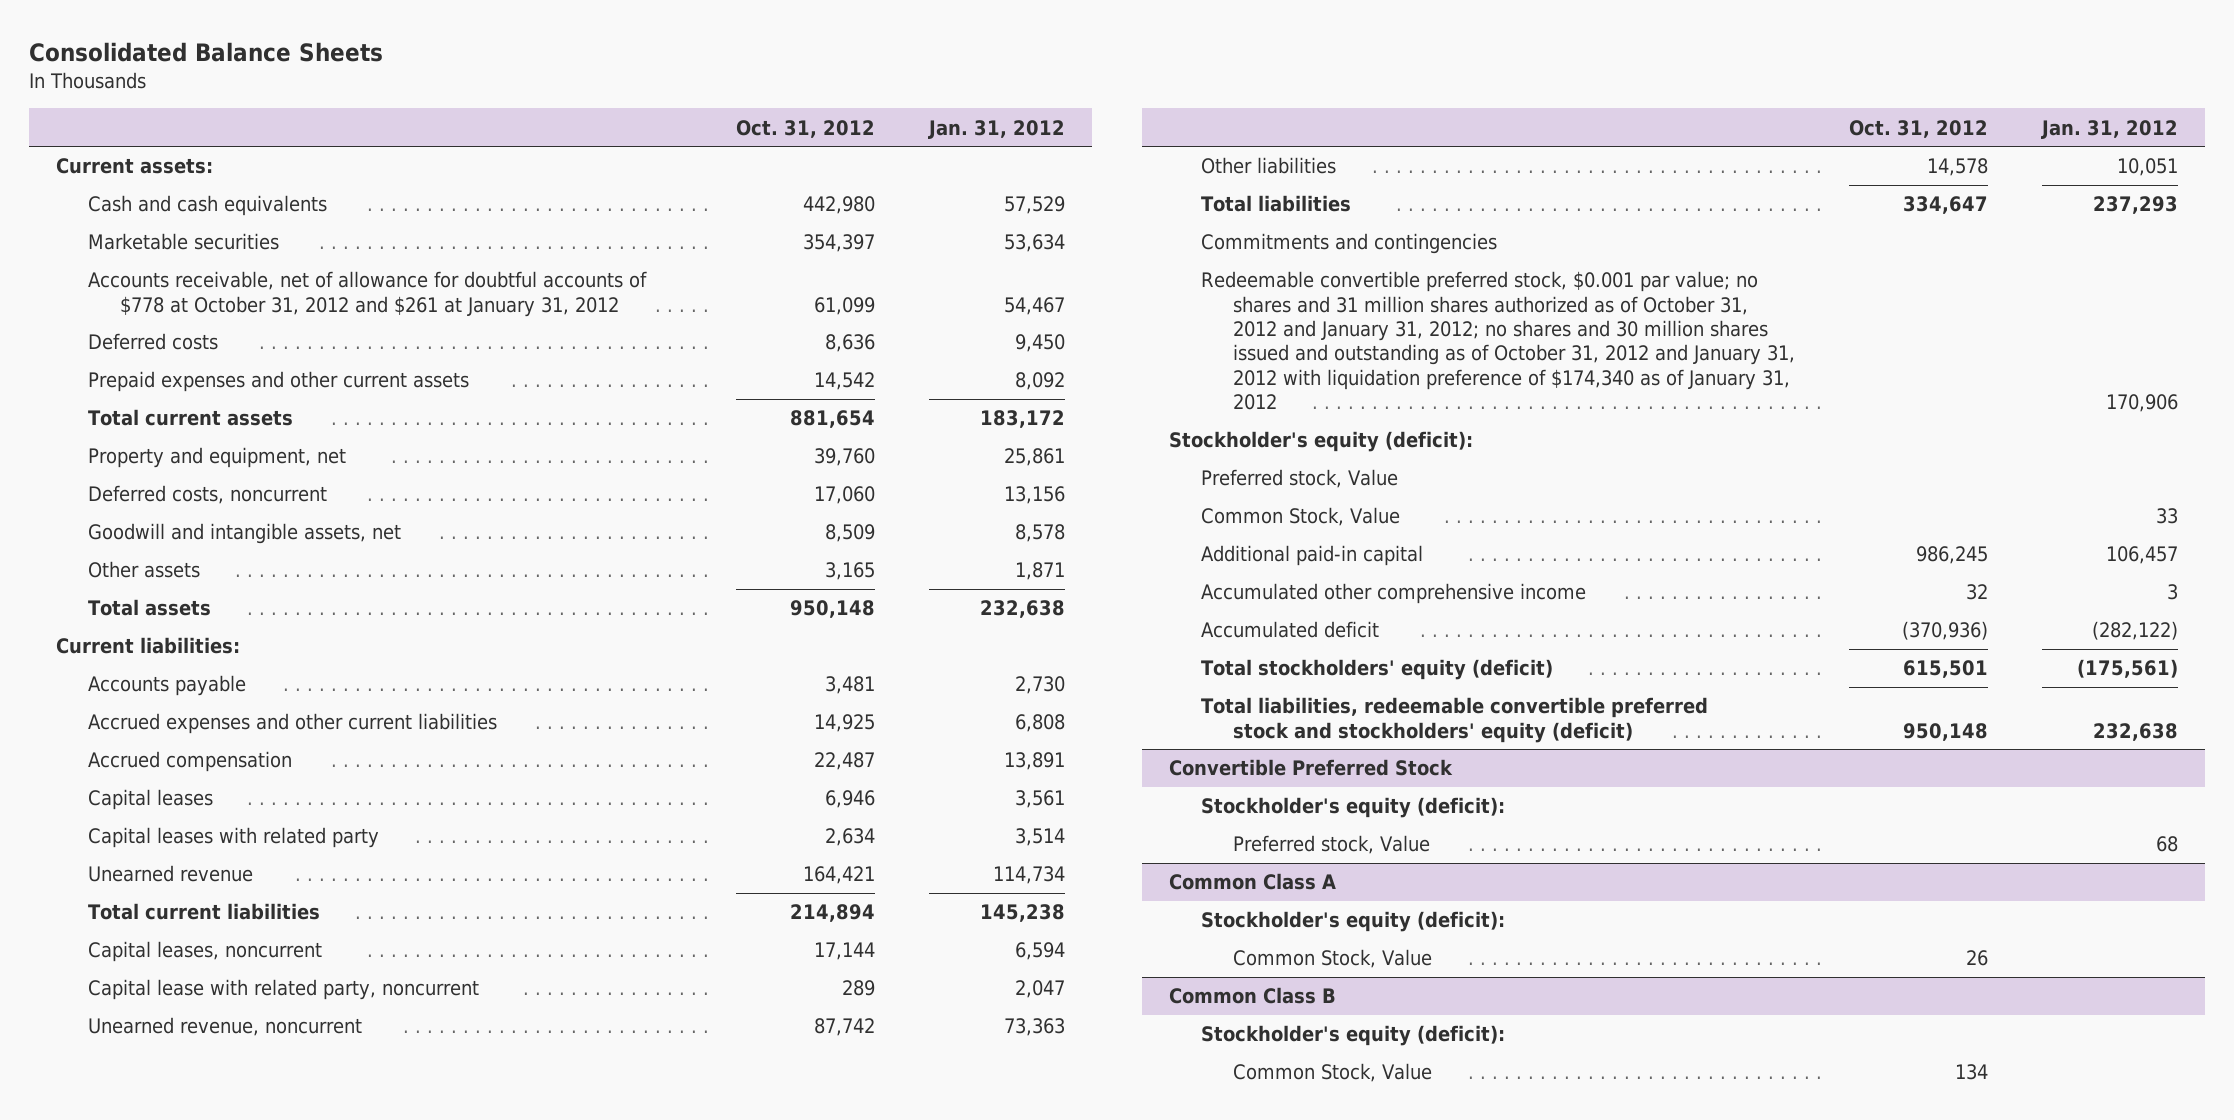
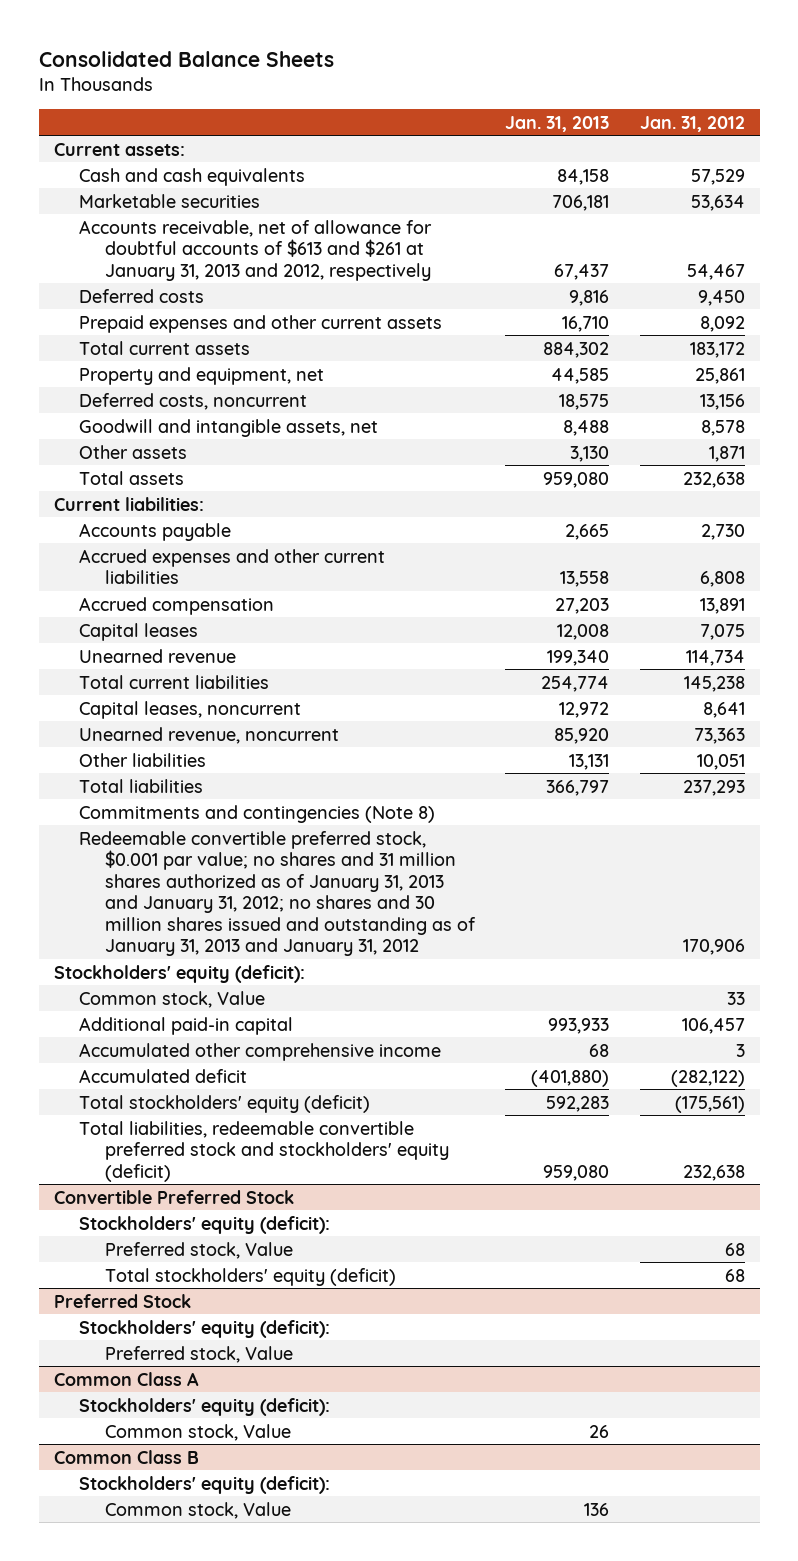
- | Oct. 31, 2012 | Jan. 31, 2012
+ | Jan. 31, 2013 | Jan. 31, 2012
- Accounts receivable, net of allowance for doubtful accounts of $778 at October 31, 2012 and $261 at January 31, 2012 | 61,099 | 54,467
+ Accounts receivable, net of allowance for doubtful accounts of $613 and $261 at January 31, 2013 and 2012, respectively | 67,437 | 54,467
- Capital leases | 6,946 | 3,561
- Capital leases with related party | 2,634 | 3,514
+ Capital leases | 12,008 | 7,075
- Capital leases, noncurrent | 17,144 | 6,594
- Capital lease with related party, noncurrent | 289 | 2,047
+ Capital leases, noncurrent | 12,972 | 8,641
- Commitments and contingencies
- Redeemable convertible preferred stock, $0.001 par value; no shares and 31 million shares authorized as of October 31, 2012 and January 31, 2012; no shares and 30 million shares issued and outstanding as of October 31, 2012 and January 31, 2012 with liquidation preference of $174,340 as of January 31, 2012 | | 170,906
- Stockholder's equity (deficit):
- Preferred stock, Value
- Common Stock, Value | | 33
+ Commitments and contingencies (Note 8)
+ Redeemable convertible preferred stock, $0.001 par value; no shares and 31 million shares authorized as of January 31, 2013 and January 31, 2012; no shares and 30 million shares issued and outstanding as of January 31, 2013 and January 31, 2012 | | 170,906
+ Stockholders' equity (deficit):
+ Common stock, Value | | 33
@ Convertible Preferred Stock
- Stockholder's equity (deficit):
+ Stockholders' equity (deficit):
+ Total stockholders' equity (deficit) | | 68
+ Preferred Stock
+ Stockholders' equity (deficit):
+ Preferred stock, Value
@ Common Class A
- Stockholder's equity (deficit):
- Common Stock, Value | 26 |
+ Stockholders' equity (deficit):
+ Common stock, Value | 26 |
@ Common Class B
- Stockholder's equity (deficit):
- Common Stock, Value | 134 |
+ Stockholders' equity (deficit):
+ Common stock, Value | 136 |

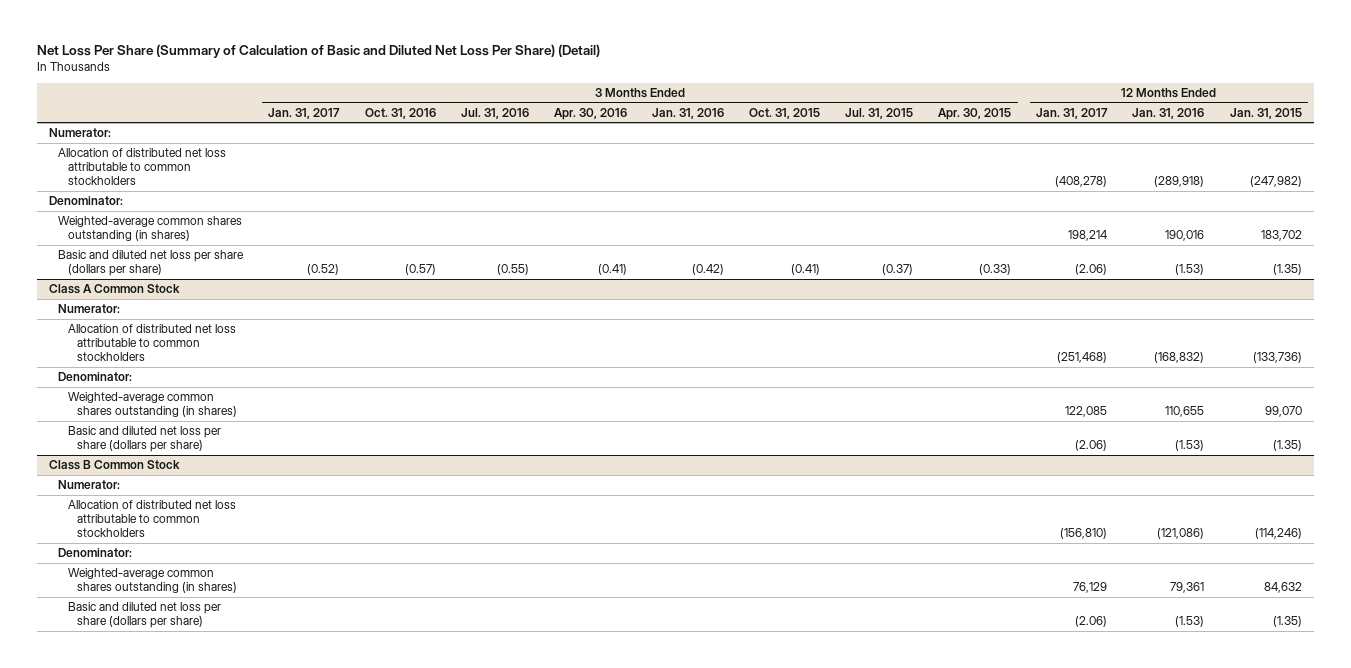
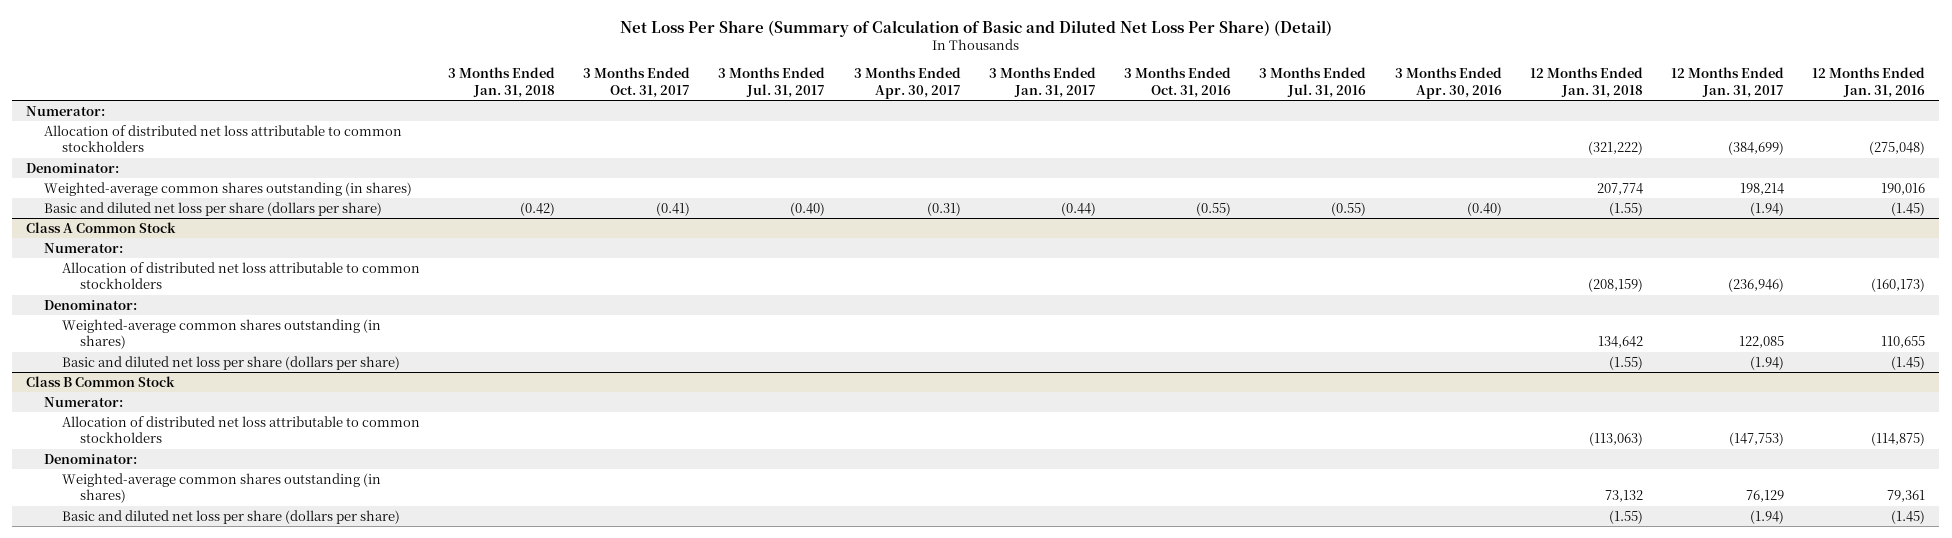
- | 3 Months Ended Jan. 31, 2017 | 3 Months Ended Oct. 31, 2016 | 3 Months Ended Jul. 31, 2016 | 3 Months Ended Apr. 30, 2016 | 3 Months Ended Jan. 31, 2016 | 3 Months Ended Oct. 31, 2015 | 3 Months Ended Jul. 31, 2015 | 3 Months Ended Apr. 30, 2015 | 12 Months Ended Jan. 31, 2017 | 12 Months Ended Jan. 31, 2016 | 12 Months Ended Jan. 31, 2015
+ | 3 Months Ended Jan. 31, 2018 | 3 Months Ended Oct. 31, 2017 | 3 Months Ended Jul. 31, 2017 | 3 Months Ended Apr. 30, 2017 | 3 Months Ended Jan. 31, 2017 | 3 Months Ended Oct. 31, 2016 | 3 Months Ended Jul. 31, 2016 | 3 Months Ended Apr. 30, 2016 | 12 Months Ended Jan. 31, 2018 | 12 Months Ended Jan. 31, 2017 | 12 Months Ended Jan. 31, 2016
- Allocation of distributed net loss attributable to common stockholders | | | | | | | | | (408,278) | (289,918) | (247,982)
+ Allocation of distributed net loss attributable to common stockholders | | | | | | | | | (321,222) | (384,699) | (275,048)
- Basic and diluted net loss per share (dollars per share) | (0.52) | (0.57) | (0.55) | (0.41) | (0.42) | (0.41) | (0.37) | (0.33) | (2.06) | (1.53) | (1.35)
+ Basic and diluted net loss per share (dollars per share) | (0.42) | (0.41) | (0.40) | (0.31) | (0.44) | (0.55) | (0.55) | (0.40) | (1.55) | (1.94) | (1.45)
@ Class A Common Stock
- Allocation of distributed net loss attributable to common stockholders | | | | | | | | | (251,468) | (168,832) | (133,736)
+ Allocation of distributed net loss attributable to common stockholders | | | | | | | | | (208,159) | (236,946) | (160,173)
- Basic and diluted net loss per share (dollars per share) | | | | | | | | | (2.06) | (1.53) | (1.35)
+ Basic and diluted net loss per share (dollars per share) | | | | | | | | | (1.55) | (1.94) | (1.45)
@ Class B Common Stock
- Allocation of distributed net loss attributable to common stockholders | | | | | | | | | (156,810) | (121,086) | (114,246)
+ Allocation of distributed net loss attributable to common stockholders | | | | | | | | | (113,063) | (147,753) | (114,875)
- Basic and diluted net loss per share (dollars per share) | | | | | | | | | (2.06) | (1.53) | (1.35)
+ Basic and diluted net loss per share (dollars per share) | | | | | | | | | (1.55) | (1.94) | (1.45)

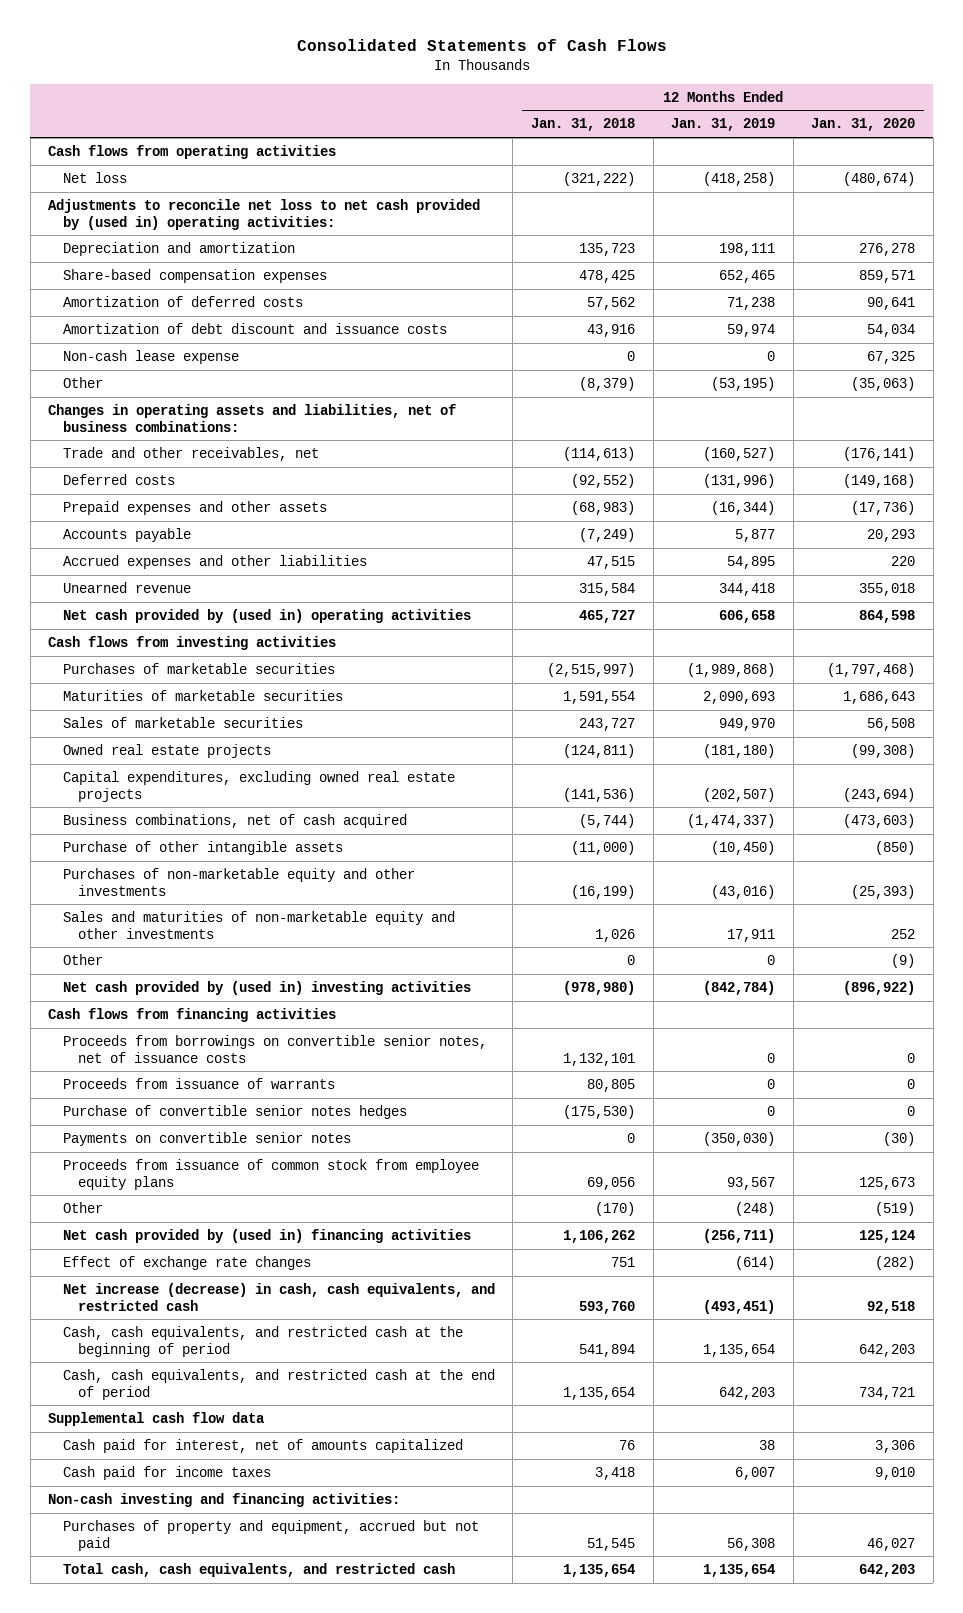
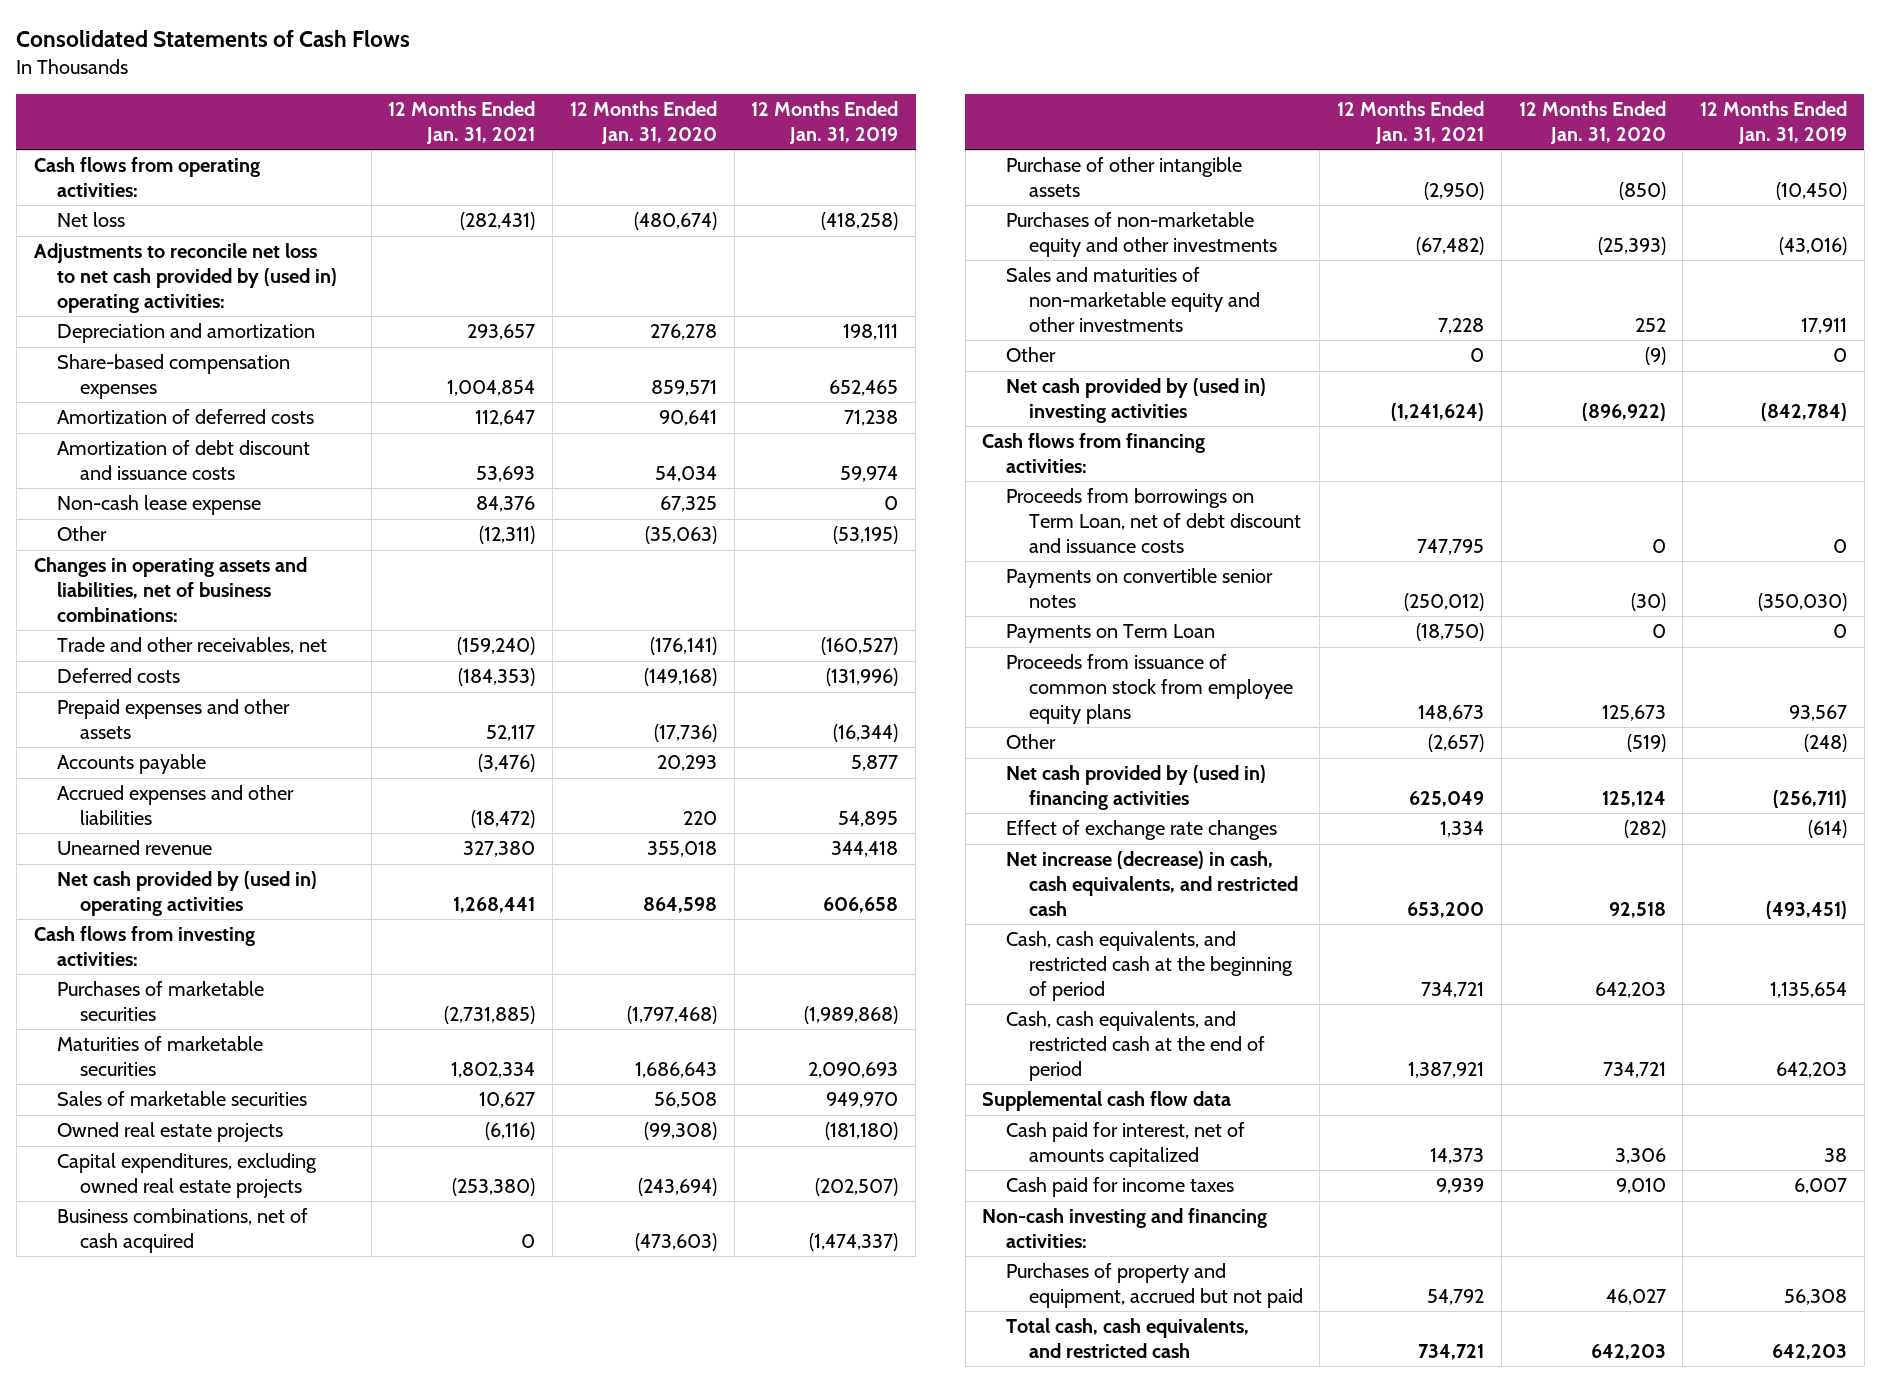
- | 12 Months Ended Jan. 31, 2018 | 12 Months Ended Jan. 31, 2019 | 12 Months Ended Jan. 31, 2020
+ | 12 Months Ended Jan. 31, 2021 | 12 Months Ended Jan. 31, 2020 | 12 Months Ended Jan. 31, 2019
- Cash flows from operating activities
+ Cash flows from operating activities:
- Cash flows from investing activities
+ Cash flows from investing activities:
- Cash flows from financing activities
- Proceeds from borrowings on convertible senior notes, net of issuance costs | 1,132,101 | 0 | 0
- Proceeds from issuance of warrants | 80,805 | 0 | 0
- Purchase of convertible senior notes hedges | (175,530) | 0 | 0
+ Cash flows from financing activities:
+ Proceeds from borrowings on Term Loan, net of debt discount and issuance costs | 747,795 | 0 | 0
+ Payments on Term Loan | (18,750) | 0 | 0
- Total cash, cash equivalents, and restricted cash | 1,135,654 | 1,135,654 | 642,203
+ Total cash, cash equivalents, and restricted cash | 734,721 | 642,203 | 642,203

